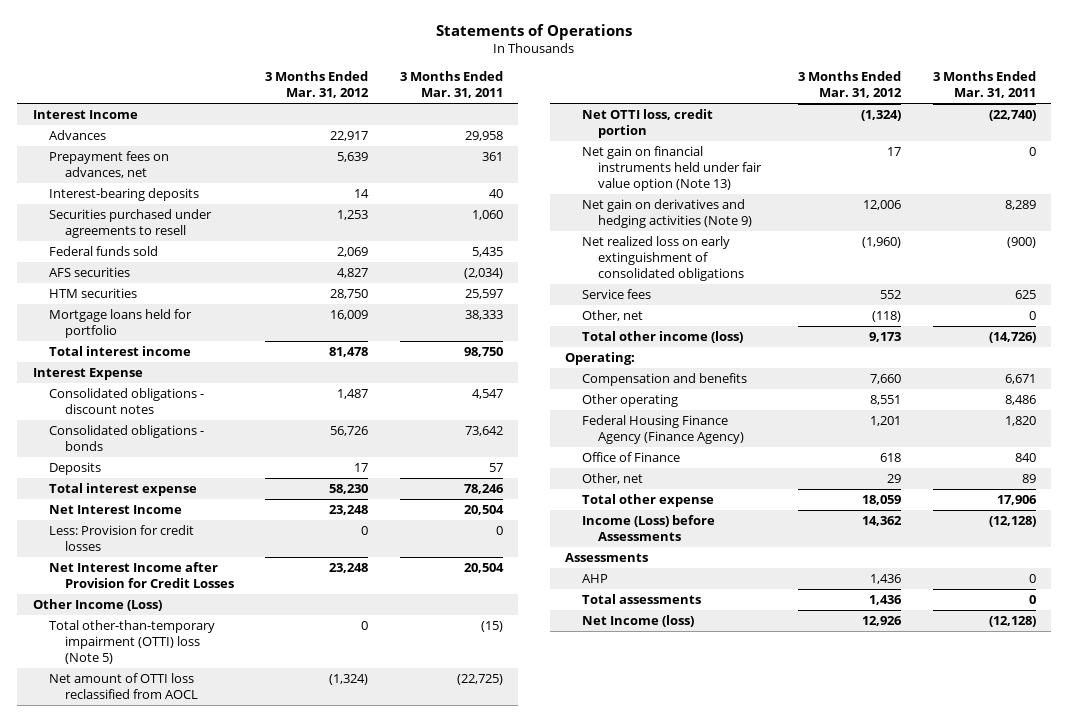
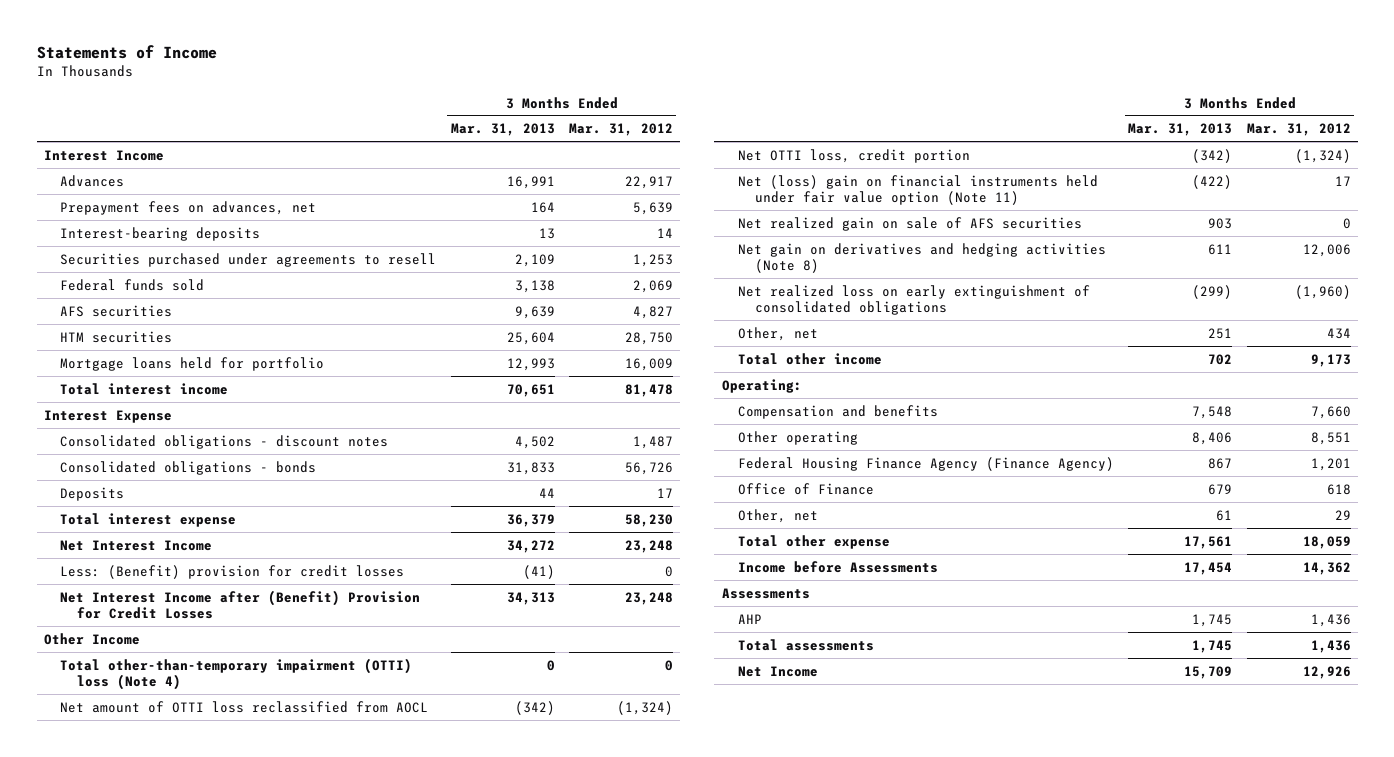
- Statements of Operations
+ Statements of Income
- | 3 Months Ended Mar. 31, 2012 | 3 Months Ended Mar. 31, 2011
+ | 3 Months Ended Mar. 31, 2013 | 3 Months Ended Mar. 31, 2012
- Less: Provision for credit losses | 0 | 0
- Net Interest Income after Provision for Credit Losses | 23,248 | 20,504
- Other Income (Loss)
- Total other-than-temporary impairment (OTTI) loss (Note 5) | 0 | (15)
+ Less: (Benefit) provision for credit losses | (41) | 0
+ Net Interest Income after (Benefit) Provision for Credit Losses | 34,313 | 23,248
+ Other Income
+ Total other-than-temporary impairment (OTTI) loss (Note 4) | 0 | 0
- Net gain on financial instruments held under fair value option (Note 13) | 17 | 0
- Net gain on derivatives and hedging activities (Note 9) | 12,006 | 8,289
+ Net (loss) gain on financial instruments held under fair value option (Note 11) | (422) | 17
+ Net realized gain on sale of AFS securities | 903 | 0
+ Net gain on derivatives and hedging activities (Note 8) | 611 | 12,006
- Service fees | 552 | 625
- Other, net | (118) | 0
- Total other income (loss) | 9,173 | (14,726)
+ Other, net | 251 | 434
+ Total other income | 702 | 9,173
- Income (Loss) before Assessments | 14,362 | (12,128)
+ Income before Assessments | 17,454 | 14,362
- Net Income (loss) | 12,926 | (12,128)
+ Net Income | 15,709 | 12,926

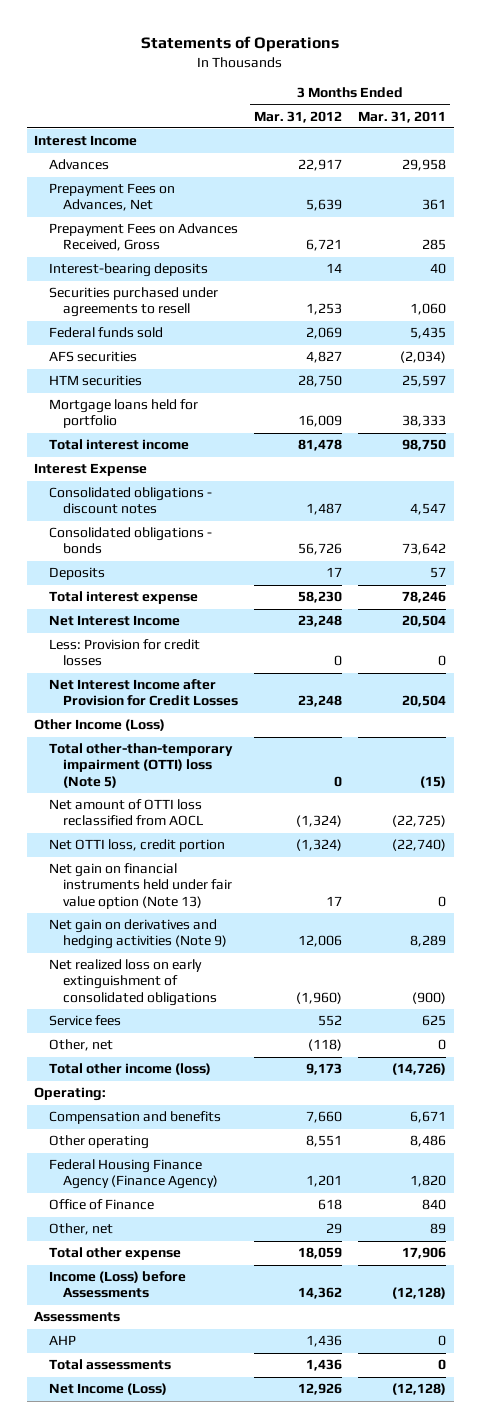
- Statements of Income
+ Statements of Operations
- | 3 Months Ended Mar. 31, 2013 | 3 Months Ended Mar. 31, 2012
+ | 3 Months Ended Mar. 31, 2012 | 3 Months Ended Mar. 31, 2011
- Prepayment fees on advances, net | 164 | 5,639
+ Prepayment Fees on Advances, Net | 5,639 | 361
+ Prepayment Fees on Advances Received, Gross | 6,721 | 285
- Less: (Benefit) provision for credit losses | (41) | 0
- Net Interest Income after (Benefit) Provision for Credit Losses | 34,313 | 23,248
- Other Income
- Total other-than-temporary impairment (OTTI) loss (Note 4) | 0 | 0
+ Less: Provision for credit losses | 0 | 0
+ Net Interest Income after Provision for Credit Losses | 23,248 | 20,504
+ Other Income (Loss)
+ Total other-than-temporary impairment (OTTI) loss (Note 5) | 0 | (15)
- Net (loss) gain on financial instruments held under fair value option (Note 11) | (422) | 17
- Net realized gain on sale of AFS securities | 903 | 0
- Net gain on derivatives and hedging activities (Note 8) | 611 | 12,006
+ Net gain on financial instruments held under fair value option (Note 13) | 17 | 0
+ Net gain on derivatives and hedging activities (Note 9) | 12,006 | 8,289
- Other, net | 251 | 434
- Total other income | 702 | 9,173
+ Service fees | 552 | 625
+ Other, net | (118) | 0
+ Total other income (loss) | 9,173 | (14,726)
- Income before Assessments | 17,454 | 14,362
+ Income (Loss) before Assessments | 14,362 | (12,128)
- Net Income | 15,709 | 12,926
+ Net Income (Loss) | 12,926 | (12,128)

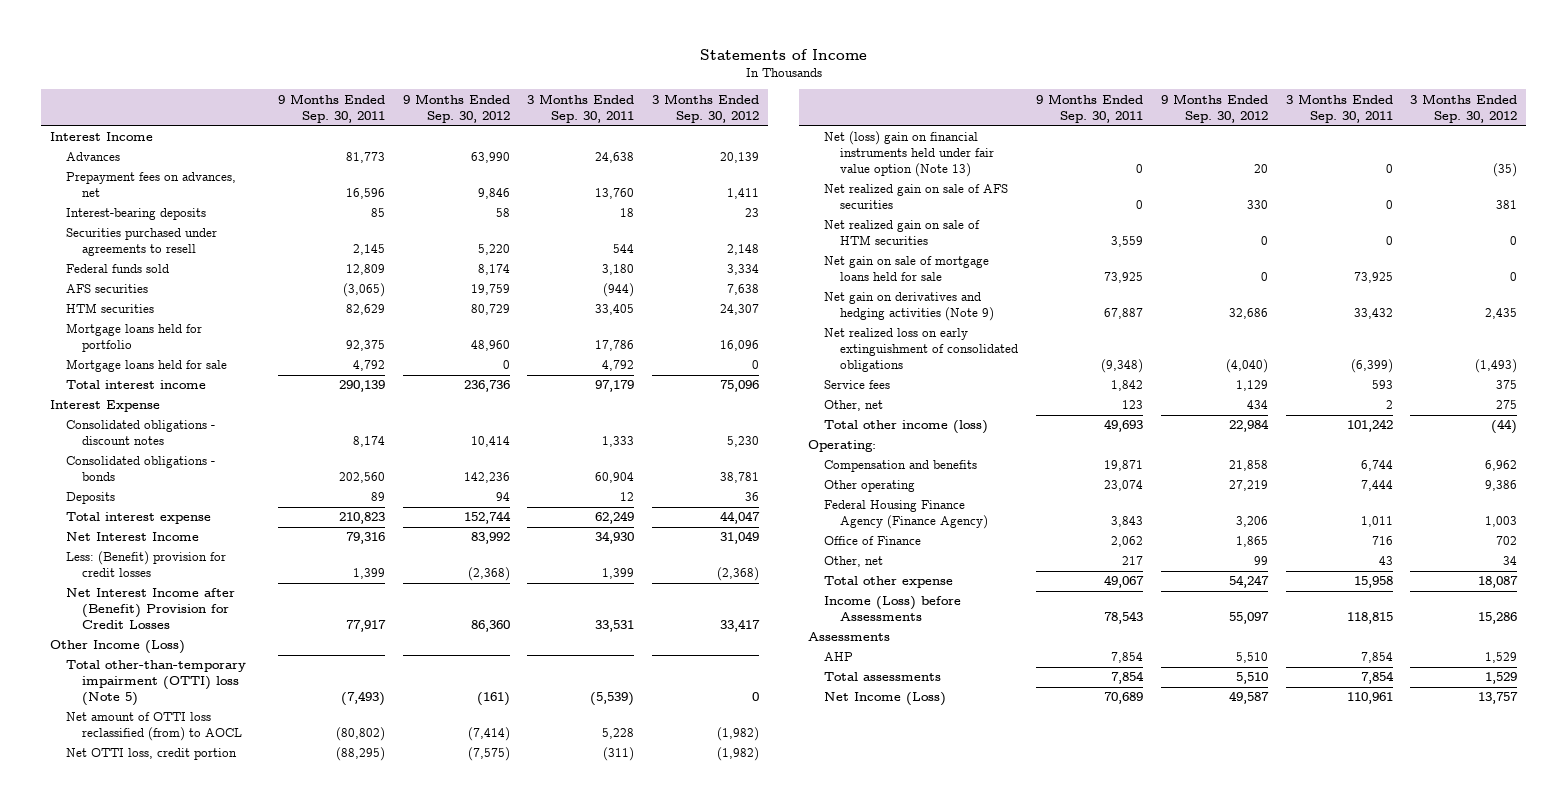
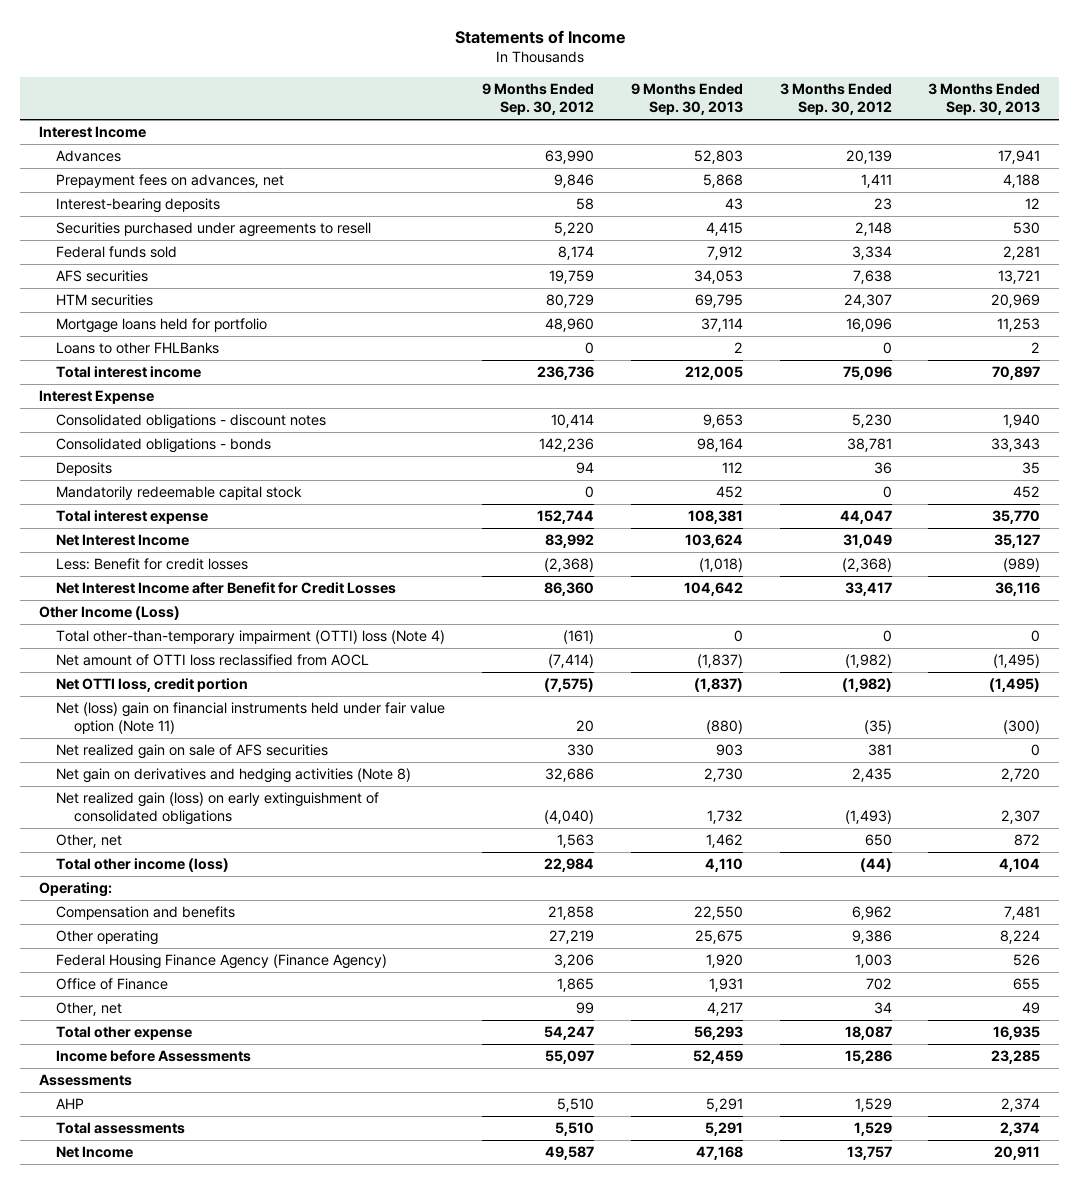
- | 9 Months Ended Sep. 30, 2011 | 9 Months Ended Sep. 30, 2012 | 3 Months Ended Sep. 30, 2011 | 3 Months Ended Sep. 30, 2012
+ | 9 Months Ended Sep. 30, 2012 | 9 Months Ended Sep. 30, 2013 | 3 Months Ended Sep. 30, 2012 | 3 Months Ended Sep. 30, 2013
- Mortgage loans held for sale | 4,792 | 0 | 4,792 | 0
+ Loans to other FHLBanks | 0 | 2 | 0 | 2
+ Mandatorily redeemable capital stock | 0 | 452 | 0 | 452
- Less: (Benefit) provision for credit losses | 1,399 | (2,368) | 1,399 | (2,368)
- Net Interest Income after (Benefit) Provision for Credit Losses | 77,917 | 86,360 | 33,531 | 33,417
+ Less: Benefit for credit losses | (2,368) | (1,018) | (2,368) | (989)
+ Net Interest Income after Benefit for Credit Losses | 86,360 | 104,642 | 33,417 | 36,116
- Total other-than-temporary impairment (OTTI) loss (Note 5) | (7,493) | (161) | (5,539) | 0
- Net amount of OTTI loss reclassified (from) to AOCL | (80,802) | (7,414) | 5,228 | (1,982)
+ Total other-than-temporary impairment (OTTI) loss (Note 4) | (161) | 0 | 0 | 0
+ Net amount of OTTI loss reclassified from AOCL | (7,414) | (1,837) | (1,982) | (1,495)
- Net (loss) gain on financial instruments held under fair value option (Note 13) | 0 | 20 | 0 | (35)
+ Net (loss) gain on financial instruments held under fair value option (Note 11) | 20 | (880) | (35) | (300)
- Net realized gain on sale of HTM securities | 3,559 | 0 | 0 | 0
- Net gain on sale of mortgage loans held for sale | 73,925 | 0 | 73,925 | 0
- Net gain on derivatives and hedging activities (Note 9) | 67,887 | 32,686 | 33,432 | 2,435
- Net realized loss on early extinguishment of consolidated obligations | (9,348) | (4,040) | (6,399) | (1,493)
- Service fees | 1,842 | 1,129 | 593 | 375
- Other, net | 123 | 434 | 2 | 275
+ Net gain on derivatives and hedging activities (Note 8) | 32,686 | 2,730 | 2,435 | 2,720
+ Net realized gain (loss) on early extinguishment of consolidated obligations | (4,040) | 1,732 | (1,493) | 2,307
+ Other, net | 1,563 | 1,462 | 650 | 872
- Income (Loss) before Assessments | 78,543 | 55,097 | 118,815 | 15,286
+ Income before Assessments | 55,097 | 52,459 | 15,286 | 23,285
- Net Income (Loss) | 70,689 | 49,587 | 110,961 | 13,757
+ Net Income | 49,587 | 47,168 | 13,757 | 20,911

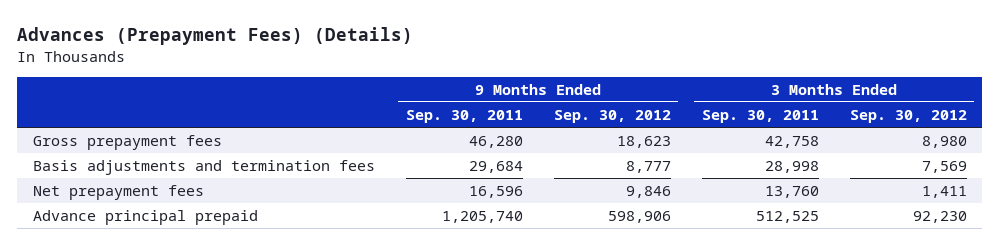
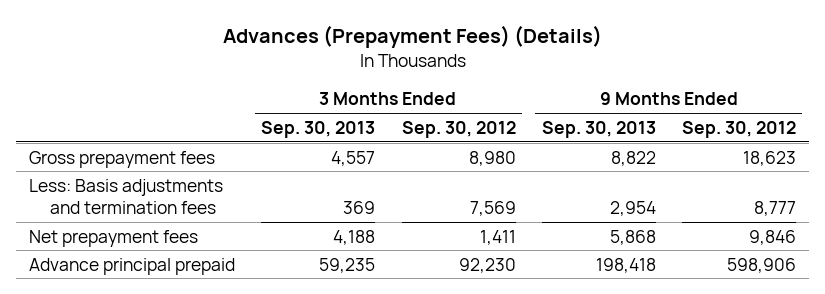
- | 9 Months Ended Sep. 30, 2011 | 9 Months Ended Sep. 30, 2012 | 3 Months Ended Sep. 30, 2011 | 3 Months Ended Sep. 30, 2012
+ | 3 Months Ended Sep. 30, 2013 | 3 Months Ended Sep. 30, 2012 | 9 Months Ended Sep. 30, 2013 | 9 Months Ended Sep. 30, 2012
- Basis adjustments and termination fees | 29,684 | 8,777 | 28,998 | 7,569
+ Less: Basis adjustments and termination fees | 369 | 7,569 | 2,954 | 8,777

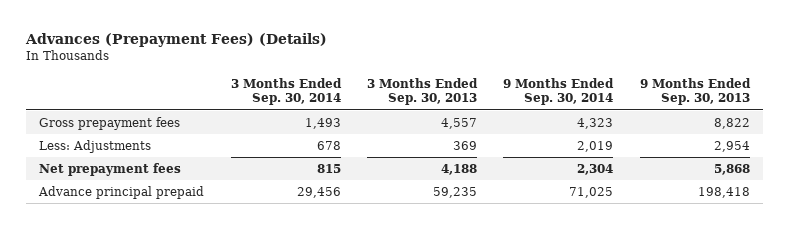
- | 3 Months Ended Sep. 30, 2013 | 3 Months Ended Sep. 30, 2012 | 9 Months Ended Sep. 30, 2013 | 9 Months Ended Sep. 30, 2012
+ | 3 Months Ended Sep. 30, 2014 | 3 Months Ended Sep. 30, 2013 | 9 Months Ended Sep. 30, 2014 | 9 Months Ended Sep. 30, 2013
- Less: Basis adjustments and termination fees | 369 | 7,569 | 2,954 | 8,777
+ Less: Adjustments | 678 | 369 | 2,019 | 2,954

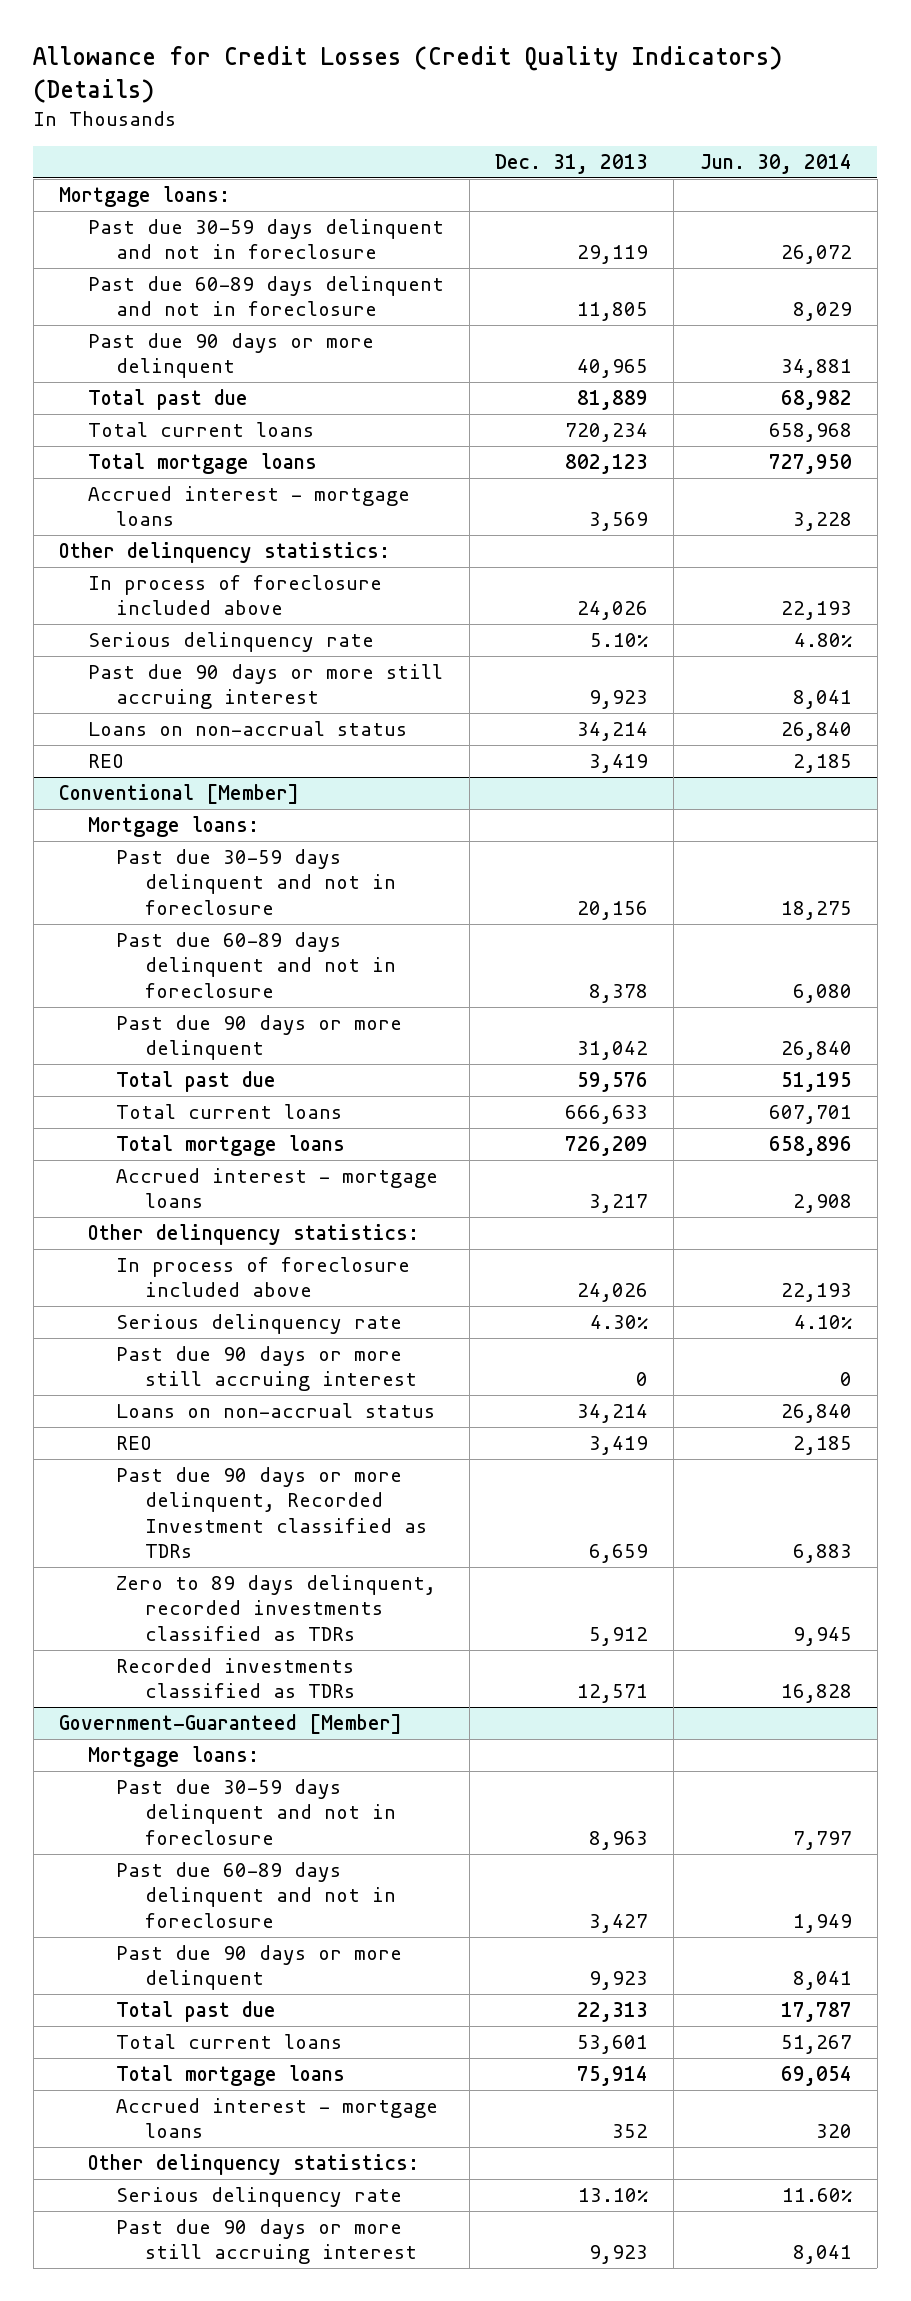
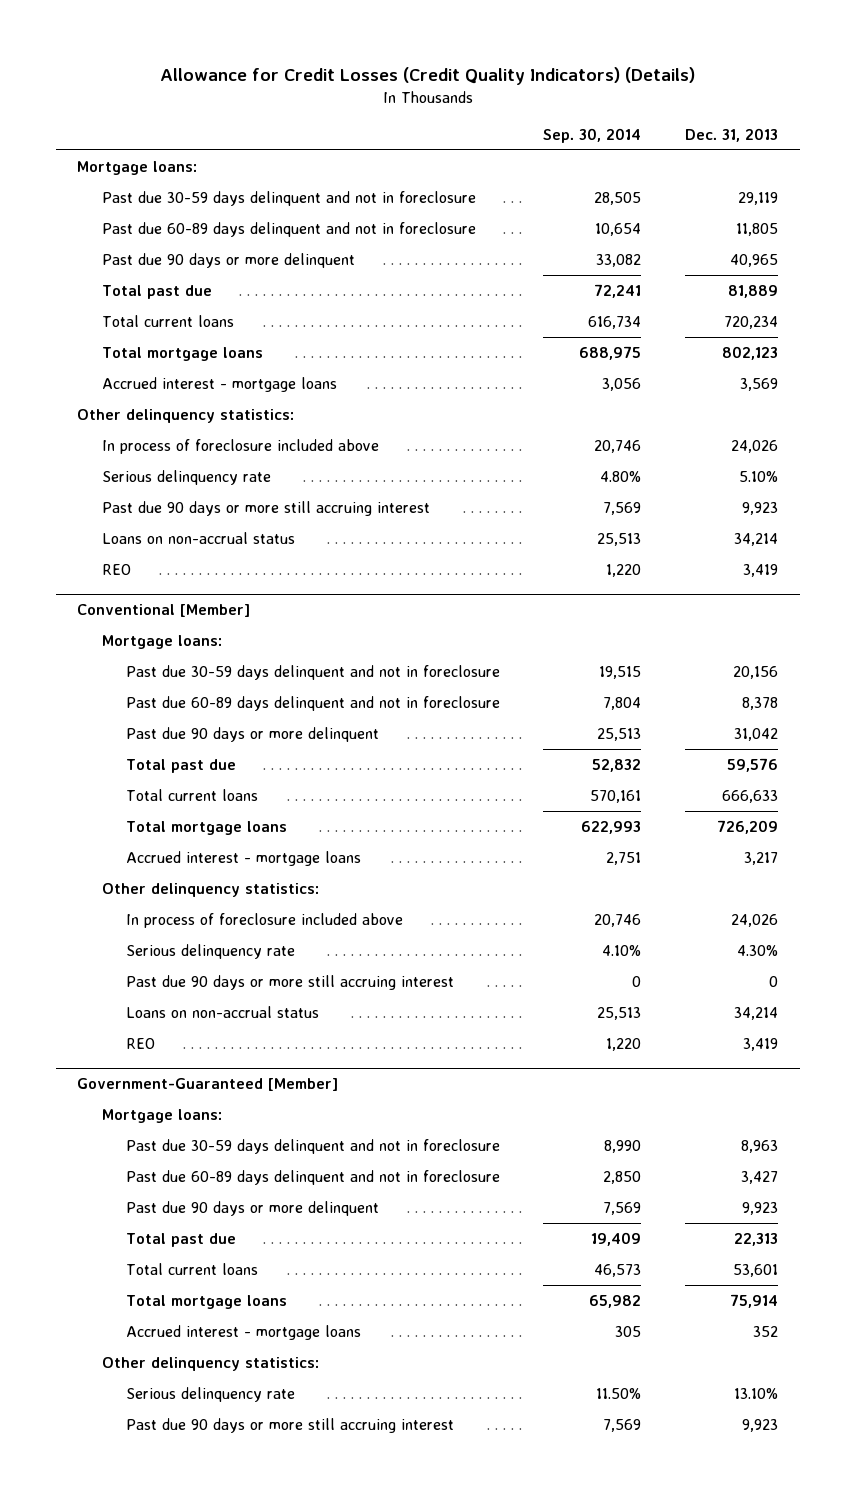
- | Dec. 31, 2013 | Jun. 30, 2014
+ | Sep. 30, 2014 | Dec. 31, 2013
@ Conventional [Member]
- Past due 90 days or more delinquent, Recorded Investment classified as TDRs | 6,659 | 6,883
- Zero to 89 days delinquent, recorded investments classified as TDRs | 5,912 | 9,945
- Recorded investments classified as TDRs | 12,571 | 16,828

